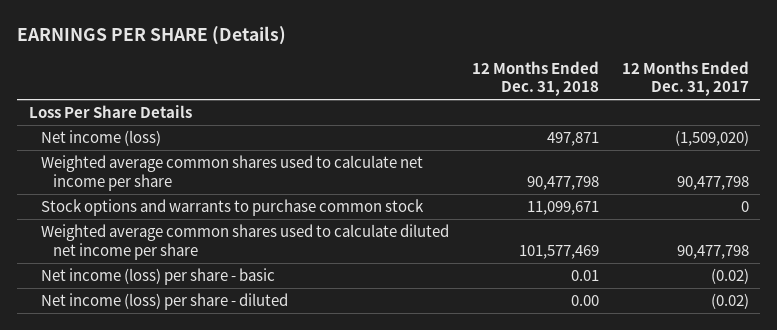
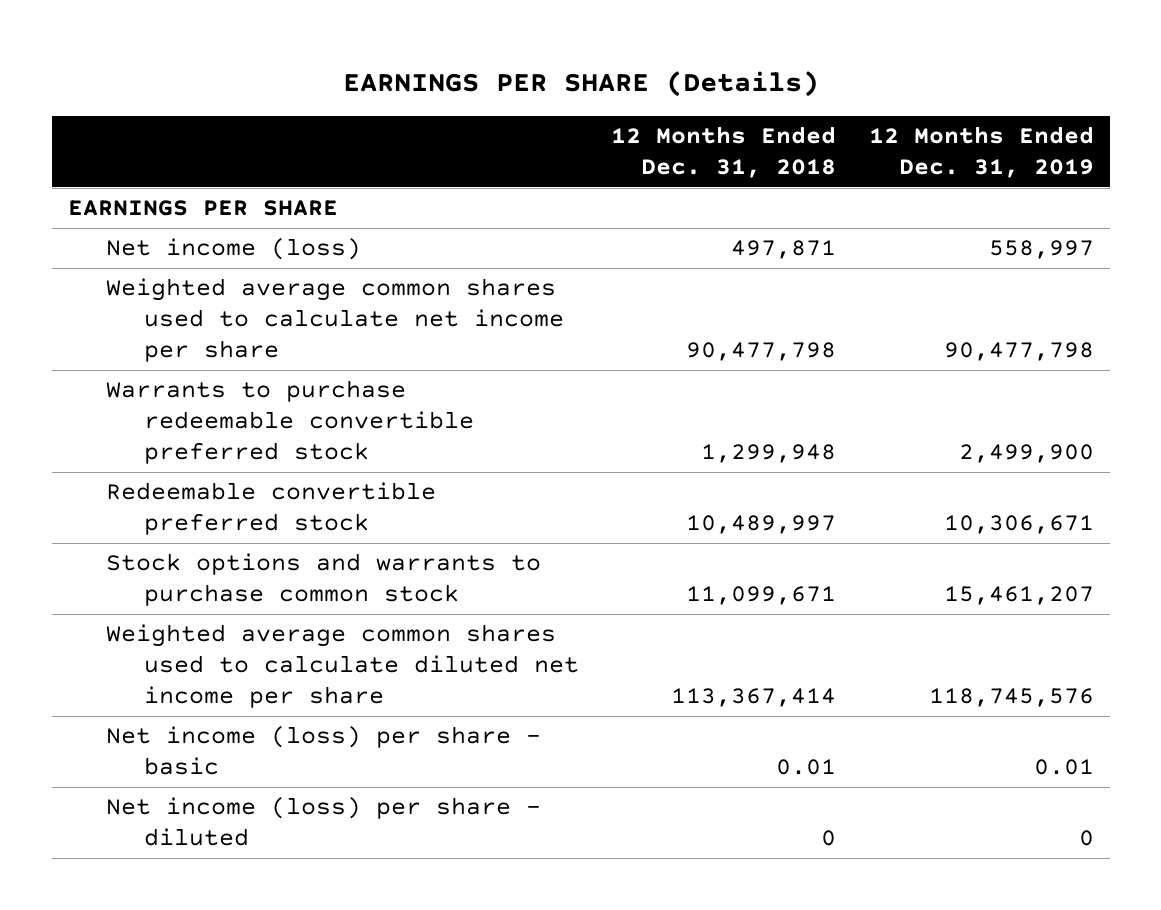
- | 12 Months Ended Dec. 31, 2018 | 12 Months Ended Dec. 31, 2017
+ | 12 Months Ended Dec. 31, 2018 | 12 Months Ended Dec. 31, 2019
- Loss Per Share Details
+ EARNINGS PER SHARE
+ Warrants to purchase redeemable convertible preferred stock | 1,299,948 | 2,499,900
+ Redeemable convertible preferred stock | 10,489,997 | 10,306,671
- Weighted average common shares used to calculate diluted net income per share | 101,577,469 | 90,477,798
+ Weighted average common shares used to calculate diluted net income per share | 113,367,414 | 118,745,576
- Net income (loss) per share - diluted | 0.00 | (0.02)
+ Net income (loss) per share - diluted | 0 | 0

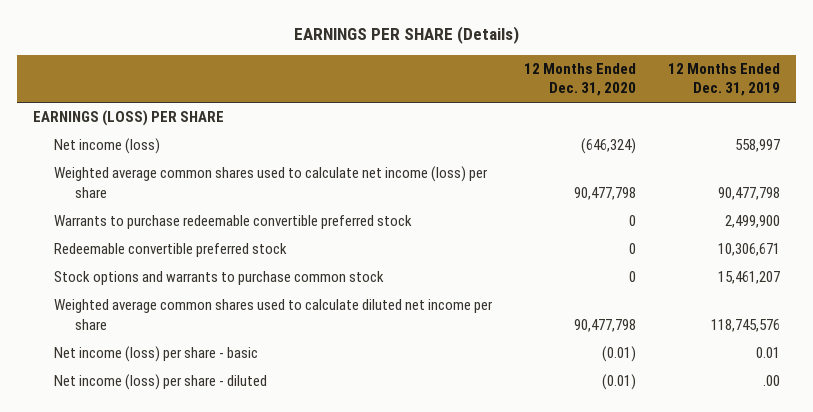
- | 12 Months Ended Dec. 31, 2018 | 12 Months Ended Dec. 31, 2019
+ | 12 Months Ended Dec. 31, 2020 | 12 Months Ended Dec. 31, 2019
- EARNINGS PER SHARE
+ EARNINGS (LOSS) PER SHARE
- Weighted average common shares used to calculate net income per share | 90,477,798 | 90,477,798
+ Weighted average common shares used to calculate net income (loss) per share | 90,477,798 | 90,477,798
- Net income (loss) per share - diluted | 0 | 0
+ Net income (loss) per share - diluted | (0.01) | .00

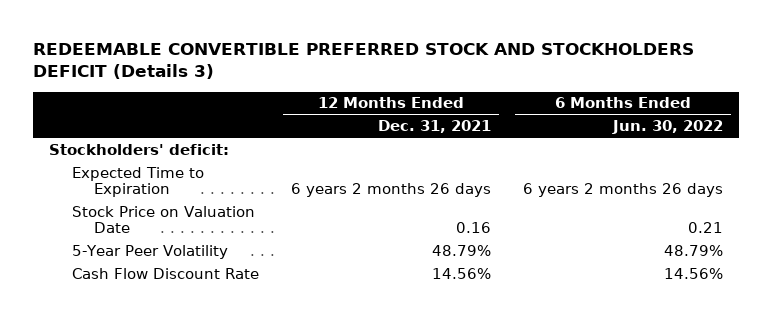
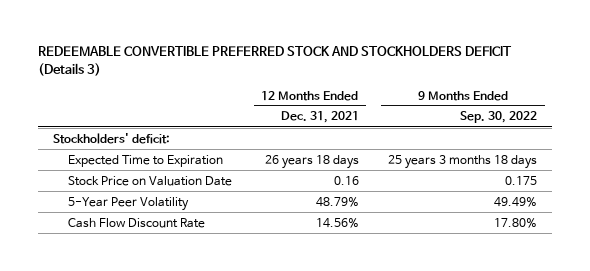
- | 12 Months Ended Dec. 31, 2021 | 6 Months Ended Jun. 30, 2022
+ | 12 Months Ended Dec. 31, 2021 | 9 Months Ended Sep. 30, 2022
- Expected Time to Expiration | 6 years 2 months 26 days | 6 years 2 months 26 days
+ Expected Time to Expiration | 26 years 18 days | 25 years 3 months 18 days

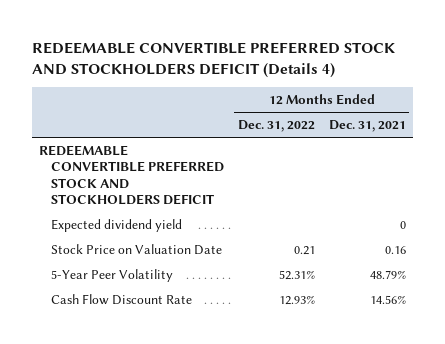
- REDEEMABLE CONVERTIBLE PREFERRED STOCK AND STOCKHOLDERS DEFICIT (Details 3)
+ REDEEMABLE CONVERTIBLE PREFERRED STOCK AND STOCKHOLDERS DEFICIT (Details 4)
- | 12 Months Ended Dec. 31, 2021 | 9 Months Ended Sep. 30, 2022
+ | 12 Months Ended Dec. 31, 2022 | 12 Months Ended Dec. 31, 2021
- Stockholders' deficit:
- Expected Time to Expiration | 26 years 18 days | 25 years 3 months 18 days
+ REDEEMABLE CONVERTIBLE PREFERRED STOCK AND STOCKHOLDERS DEFICIT
+ Expected dividend yield | | 0

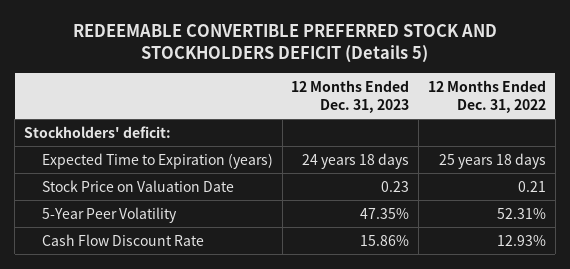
- REDEEMABLE CONVERTIBLE PREFERRED STOCK AND STOCKHOLDERS DEFICIT (Details 4)
+ REDEEMABLE CONVERTIBLE PREFERRED STOCK AND STOCKHOLDERS DEFICIT (Details 5)
- | 12 Months Ended Dec. 31, 2022 | 12 Months Ended Dec. 31, 2021
+ | 12 Months Ended Dec. 31, 2023 | 12 Months Ended Dec. 31, 2022
- REDEEMABLE CONVERTIBLE PREFERRED STOCK AND STOCKHOLDERS DEFICIT
- Expected dividend yield | | 0
+ Stockholders' deficit:
+ Expected Time to Expiration (years) | 24 years 18 days | 25 years 18 days

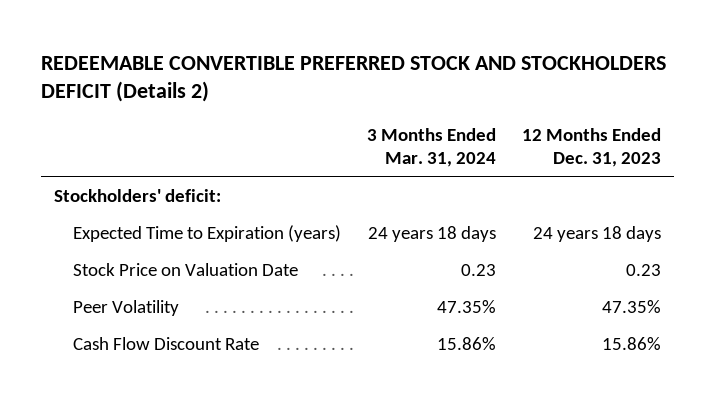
- REDEEMABLE CONVERTIBLE PREFERRED STOCK AND STOCKHOLDERS DEFICIT (Details 5)
+ REDEEMABLE CONVERTIBLE PREFERRED STOCK AND STOCKHOLDERS DEFICIT (Details 2)
- | 12 Months Ended Dec. 31, 2023 | 12 Months Ended Dec. 31, 2022
+ | 3 Months Ended Mar. 31, 2024 | 12 Months Ended Dec. 31, 2023
- 5-Year Peer Volatility | 47.35% | 52.31%
+ Peer Volatility | 47.35% | 47.35%

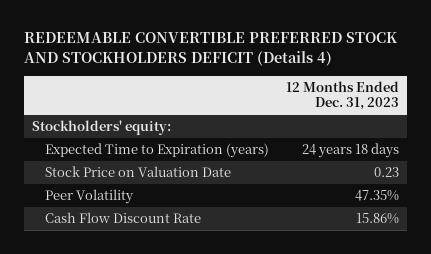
- REDEEMABLE CONVERTIBLE PREFERRED STOCK AND STOCKHOLDERS DEFICIT (Details 2)
+ REDEEMABLE CONVERTIBLE PREFERRED STOCK AND STOCKHOLDERS DEFICIT (Details 4)
- | 3 Months Ended Mar. 31, 2024 | 12 Months Ended Dec. 31, 2023
+ | 12 Months Ended Dec. 31, 2023
- Stockholders' deficit:
+ Stockholders' equity:

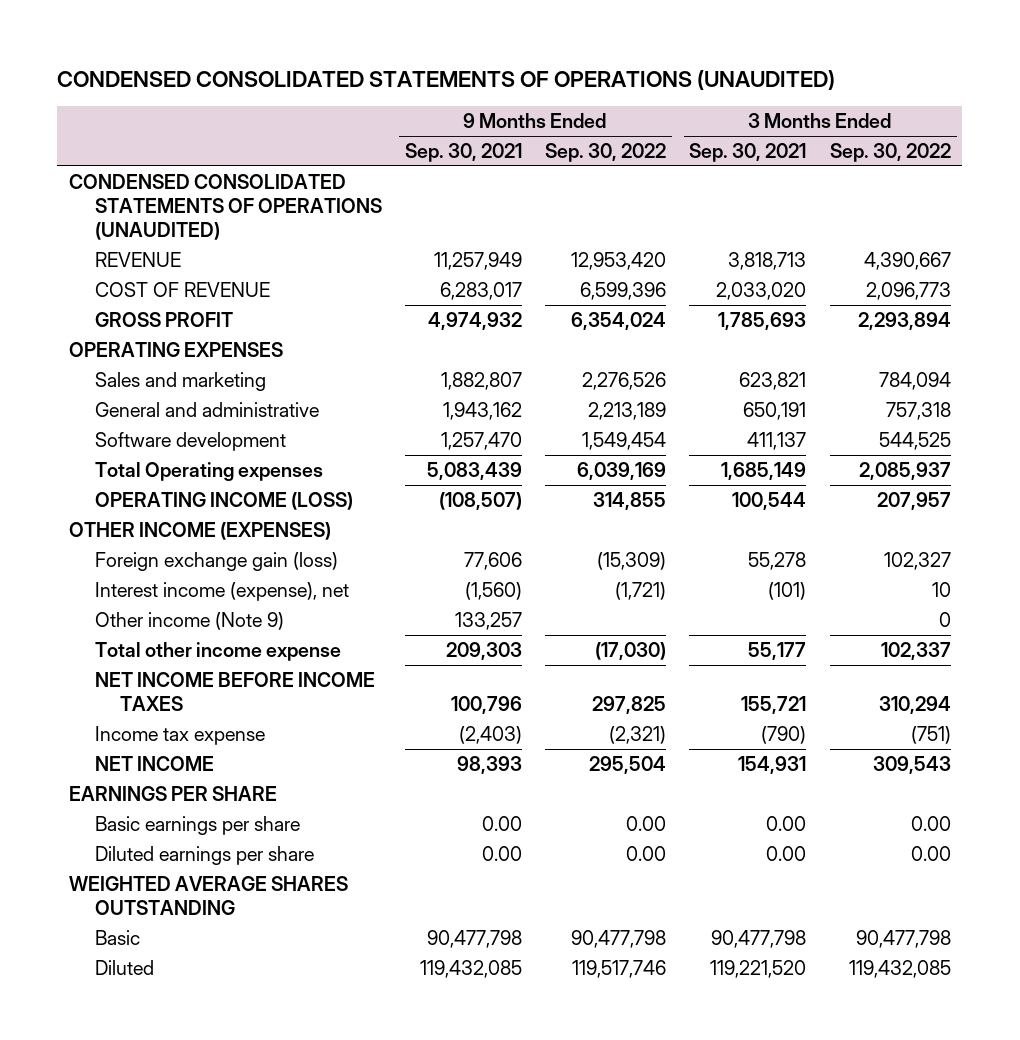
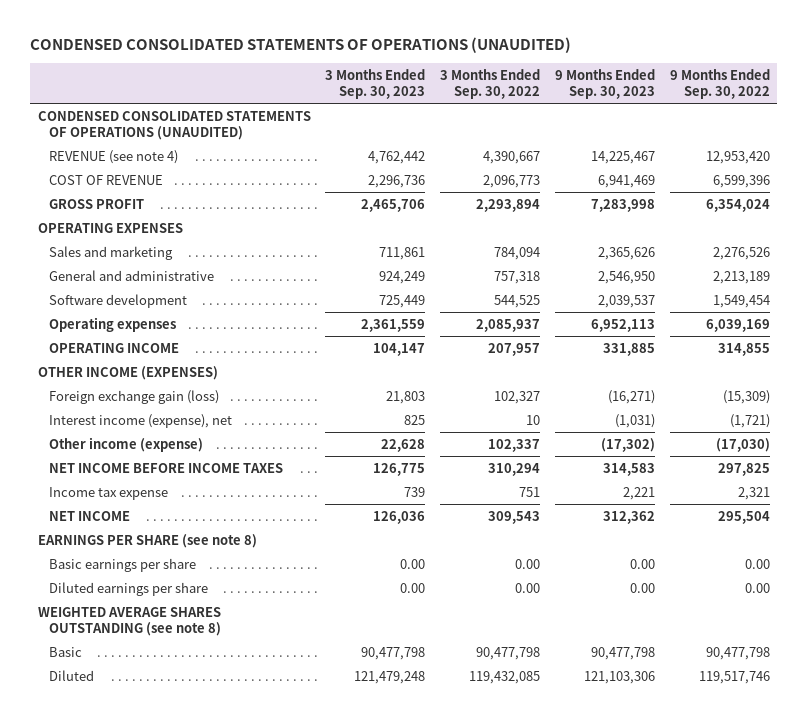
- | 9 Months Ended Sep. 30, 2021 | 9 Months Ended Sep. 30, 2022 | 3 Months Ended Sep. 30, 2021 | 3 Months Ended Sep. 30, 2022
+ | 3 Months Ended Sep. 30, 2023 | 3 Months Ended Sep. 30, 2022 | 9 Months Ended Sep. 30, 2023 | 9 Months Ended Sep. 30, 2022
- REVENUE | 11,257,949 | 12,953,420 | 3,818,713 | 4,390,667
+ REVENUE (see note 4) | 4,762,442 | 4,390,667 | 14,225,467 | 12,953,420
- Total Operating expenses | 5,083,439 | 6,039,169 | 1,685,149 | 2,085,937
- OPERATING INCOME (LOSS) | (108,507) | 314,855 | 100,544 | 207,957
+ Operating expenses | 2,361,559 | 2,085,937 | 6,952,113 | 6,039,169
+ OPERATING INCOME | 104,147 | 207,957 | 331,885 | 314,855
- Other income (Note 9) | 133,257 | | | 0
- Total other income expense | 209,303 | (17,030) | 55,177 | 102,337
+ Other income (expense) | 22,628 | 102,337 | (17,302) | (17,030)
- Income tax expense | (2,403) | (2,321) | (790) | (751)
+ Income tax expense | 739 | 751 | 2,221 | 2,321
- EARNINGS PER SHARE
+ EARNINGS PER SHARE (see note 8)
- WEIGHTED AVERAGE SHARES OUTSTANDING
+ WEIGHTED AVERAGE SHARES OUTSTANDING (see note 8)

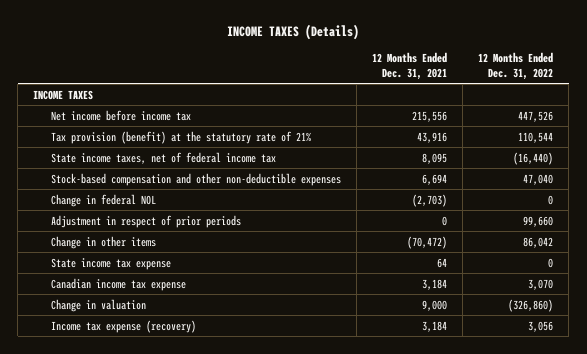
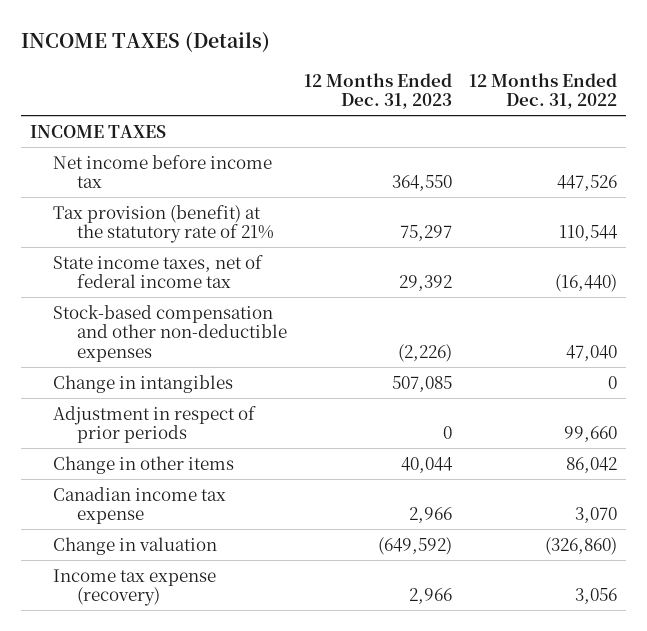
- | 12 Months Ended Dec. 31, 2021 | 12 Months Ended Dec. 31, 2022
+ | 12 Months Ended Dec. 31, 2023 | 12 Months Ended Dec. 31, 2022
- Change in federal NOL | (2,703) | 0
+ Change in intangibles | 507,085 | 0
- State income tax expense | 64 | 0

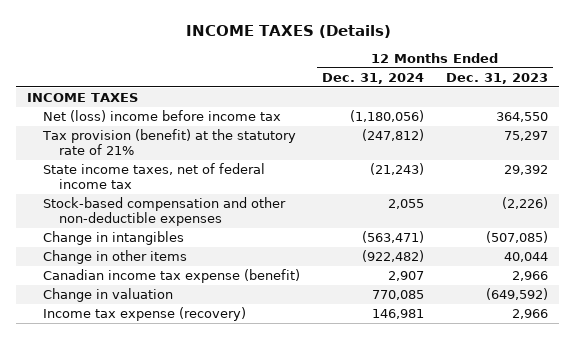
- | 12 Months Ended Dec. 31, 2023 | 12 Months Ended Dec. 31, 2022
+ | 12 Months Ended Dec. 31, 2024 | 12 Months Ended Dec. 31, 2023
- Net income before income tax | 364,550 | 447,526
+ Net (loss) income before income tax | (1,180,056) | 364,550
- Change in intangibles | 507,085 | 0
- Adjustment in respect of prior periods | 0 | 99,660
+ Change in intangibles | (563,471) | (507,085)
- Canadian income tax expense | 2,966 | 3,070
+ Canadian income tax expense (benefit) | 2,907 | 2,966

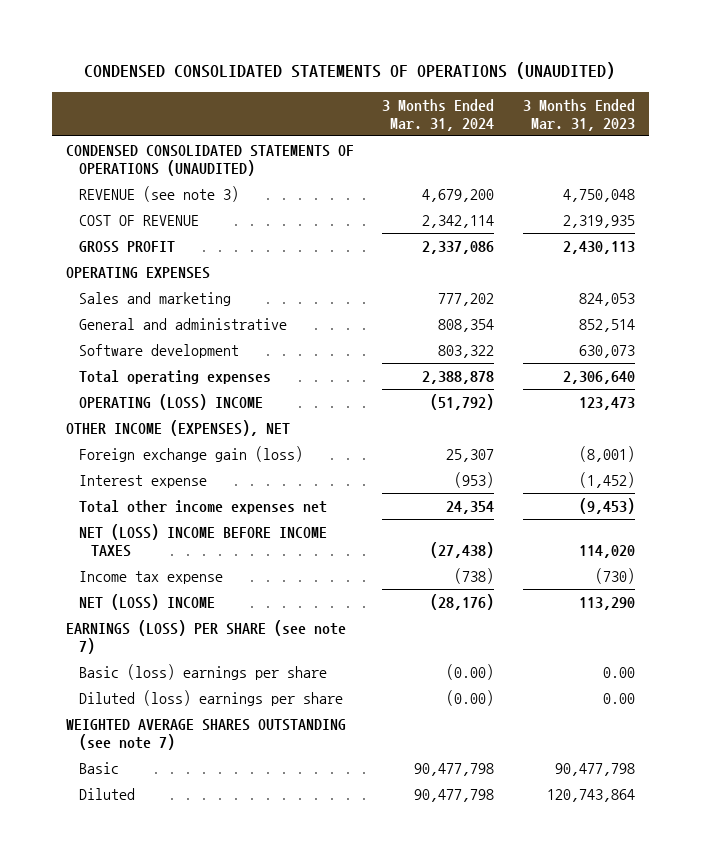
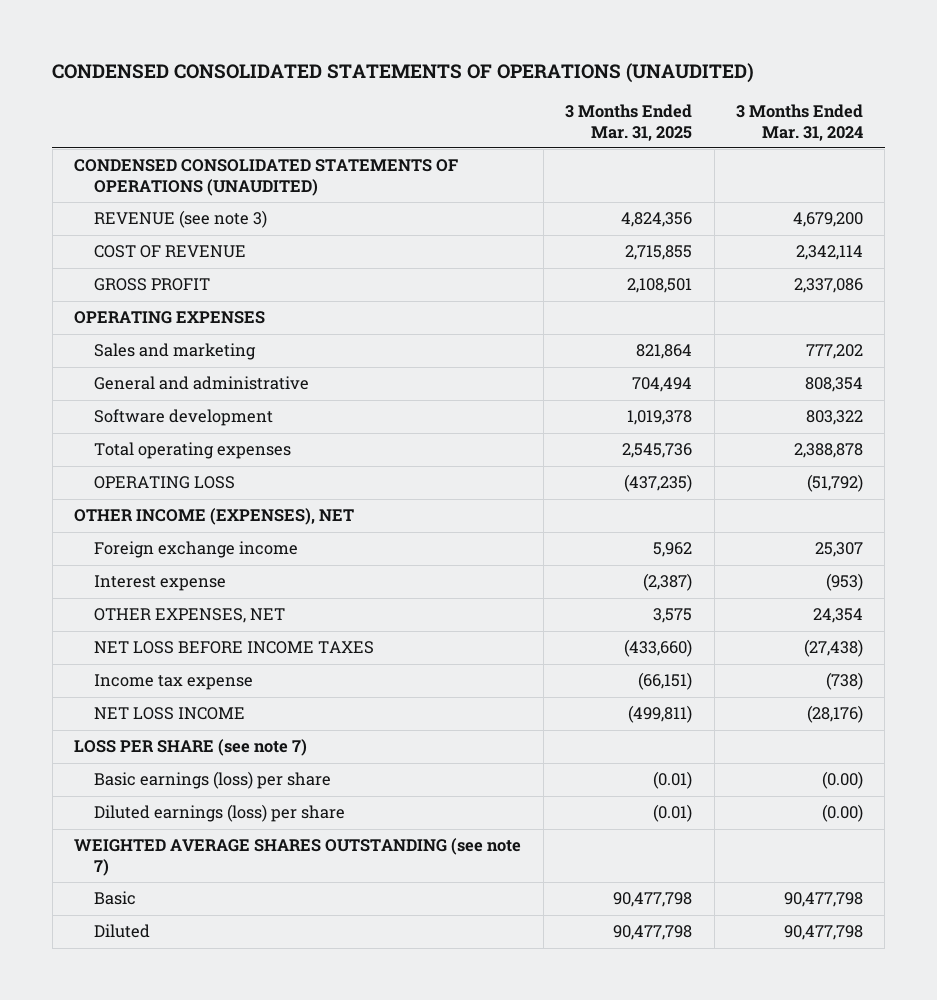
- | 3 Months Ended Mar. 31, 2024 | 3 Months Ended Mar. 31, 2023
+ | 3 Months Ended Mar. 31, 2025 | 3 Months Ended Mar. 31, 2024
- OPERATING (LOSS) INCOME | (51,792) | 123,473
+ OPERATING LOSS | (437,235) | (51,792)
- Foreign exchange gain (loss) | 25,307 | (8,001)
+ Foreign exchange income | 5,962 | 25,307
- Total other income expenses net | 24,354 | (9,453)
- NET (LOSS) INCOME BEFORE INCOME TAXES | (27,438) | 114,020
+ OTHER EXPENSES, NET | 3,575 | 24,354
+ NET LOSS BEFORE INCOME TAXES | (433,660) | (27,438)
- NET (LOSS) INCOME | (28,176) | 113,290
- EARNINGS (LOSS) PER SHARE (see note 7)
- Basic (loss) earnings per share | (0.00) | 0.00
- Diluted (loss) earnings per share | (0.00) | 0.00
+ NET LOSS INCOME | (499,811) | (28,176)
+ LOSS PER SHARE (see note 7)
+ Basic earnings (loss) per share | (0.01) | (0.00)
+ Diluted earnings (loss) per share | (0.01) | (0.00)

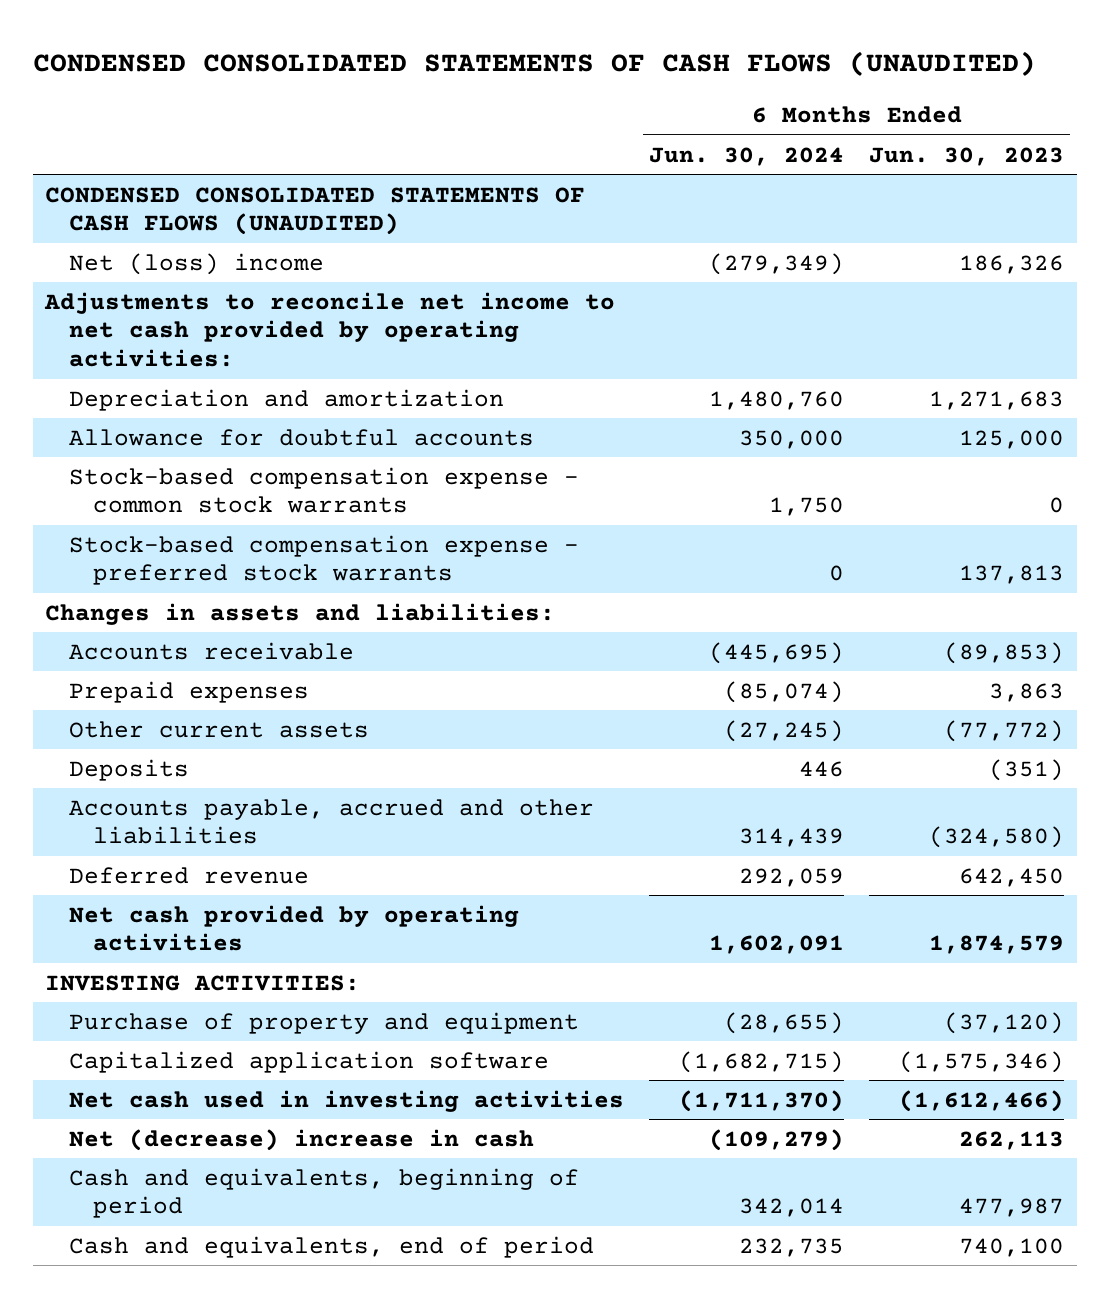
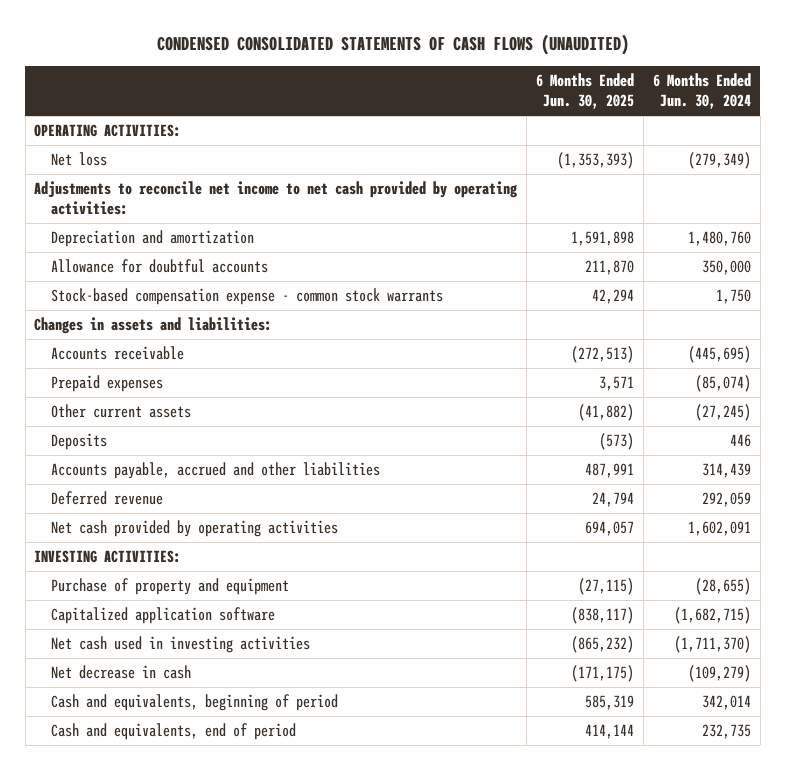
- | 6 Months Ended Jun. 30, 2024 | 6 Months Ended Jun. 30, 2023
+ | 6 Months Ended Jun. 30, 2025 | 6 Months Ended Jun. 30, 2024
- CONDENSED CONSOLIDATED STATEMENTS OF CASH FLOWS (UNAUDITED)
- Net (loss) income | (279,349) | 186,326
+ OPERATING ACTIVITIES:
+ Net loss | (1,353,393) | (279,349)
- Stock-based compensation expense - preferred stock warrants | 0 | 137,813
- Net (decrease) increase in cash | (109,279) | 262,113
+ Net decrease in cash | (171,175) | (109,279)

